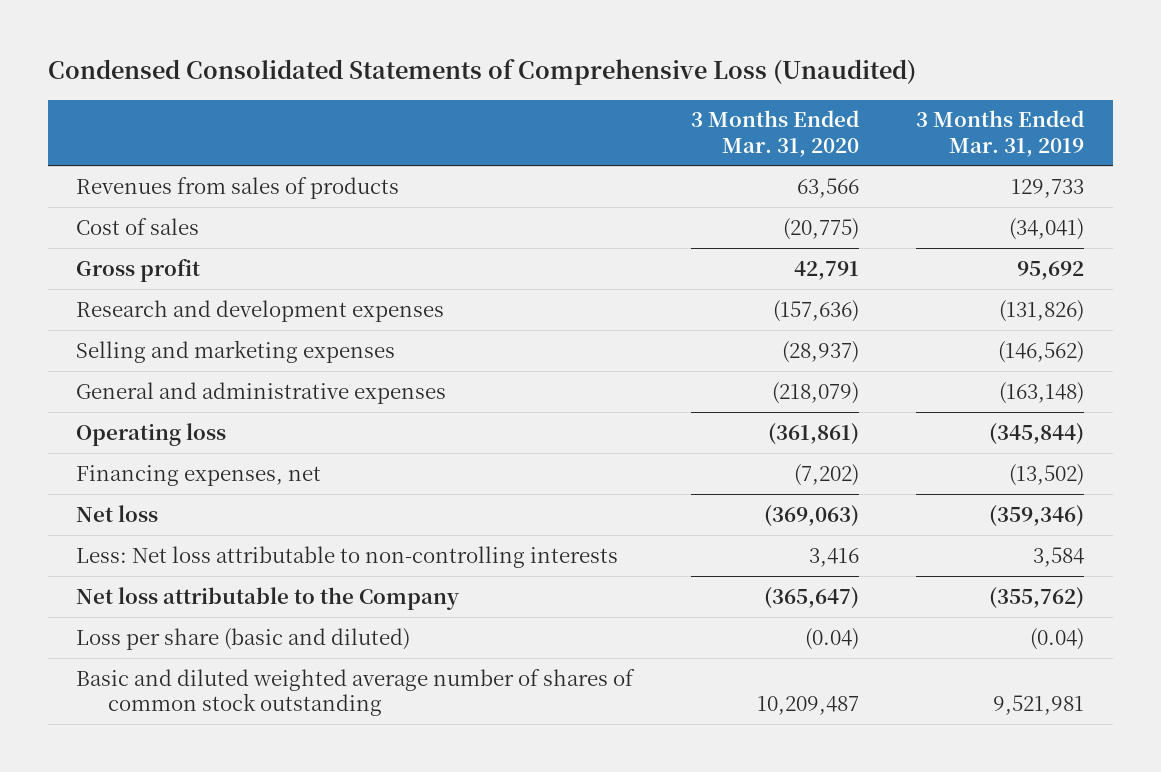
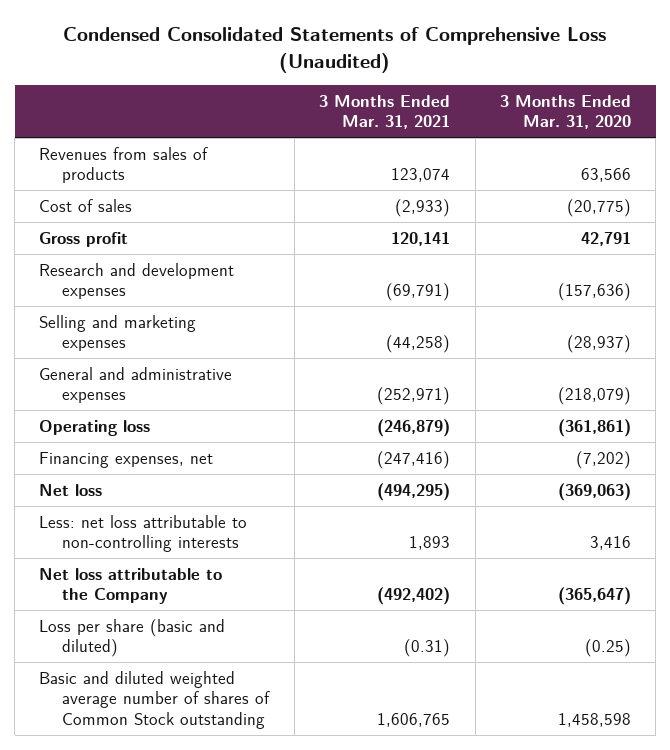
- | 3 Months Ended Mar. 31, 2020 | 3 Months Ended Mar. 31, 2019
+ | 3 Months Ended Mar. 31, 2021 | 3 Months Ended Mar. 31, 2020
- Less: Net loss attributable to non-controlling interests | 3,416 | 3,584
+ Less: net loss attributable to non-controlling interests | 1,893 | 3,416
- Loss per share (basic and diluted) | (0.04) | (0.04)
- Basic and diluted weighted average number of shares of common stock outstanding | 10,209,487 | 9,521,981
+ Loss per share (basic and diluted) | (0.31) | (0.25)
+ Basic and diluted weighted average number of shares of Common Stock outstanding | 1,606,765 | 1,458,598

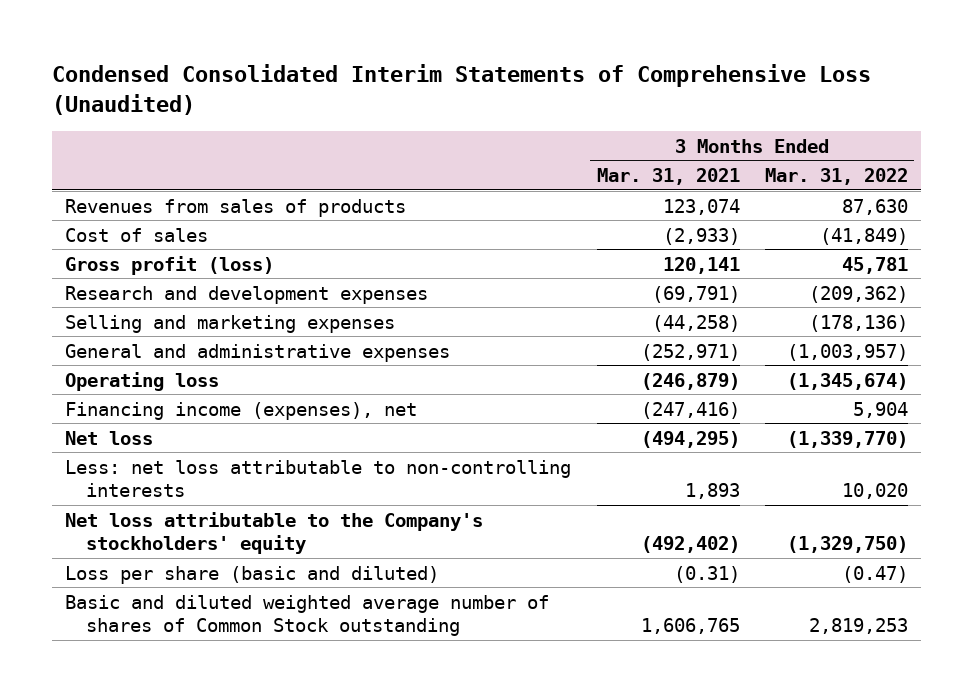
- Condensed Consolidated Statements of Comprehensive Loss (Unaudited)
+ Condensed Consolidated Interim Statements of Comprehensive Loss (Unaudited)
- | 3 Months Ended Mar. 31, 2021 | 3 Months Ended Mar. 31, 2020
+ | 3 Months Ended Mar. 31, 2021 | 3 Months Ended Mar. 31, 2022
- Gross profit | 120,141 | 42,791
+ Gross profit (loss) | 120,141 | 45,781
- Financing expenses, net | (247,416) | (7,202)
+ Financing income (expenses), net | (247,416) | 5,904
- Net loss attributable to the Company | (492,402) | (365,647)
+ Net loss attributable to the Company's stockholders' equity | (492,402) | (1,329,750)

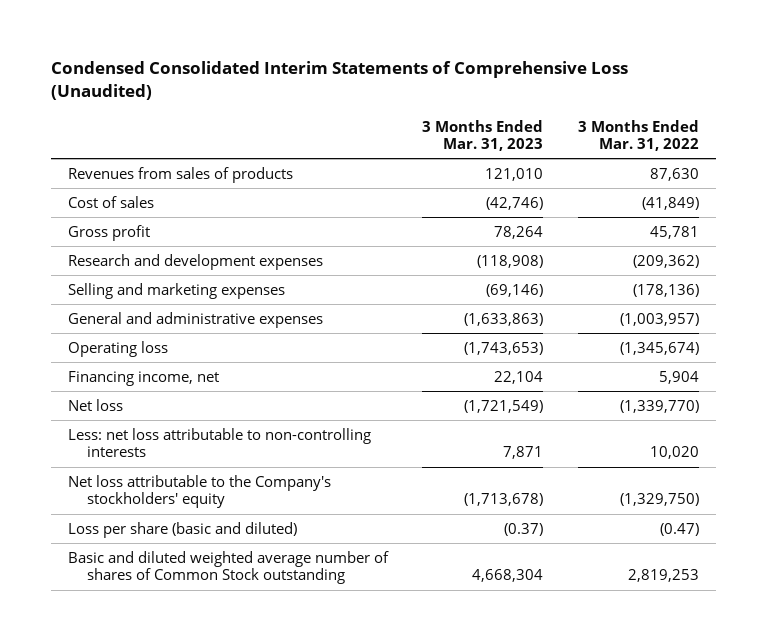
- | 3 Months Ended Mar. 31, 2021 | 3 Months Ended Mar. 31, 2022
+ | 3 Months Ended Mar. 31, 2023 | 3 Months Ended Mar. 31, 2022
- Gross profit (loss) | 120,141 | 45,781
+ Gross profit | 78,264 | 45,781
- Financing income (expenses), net | (247,416) | 5,904
+ Financing income, net | 22,104 | 5,904

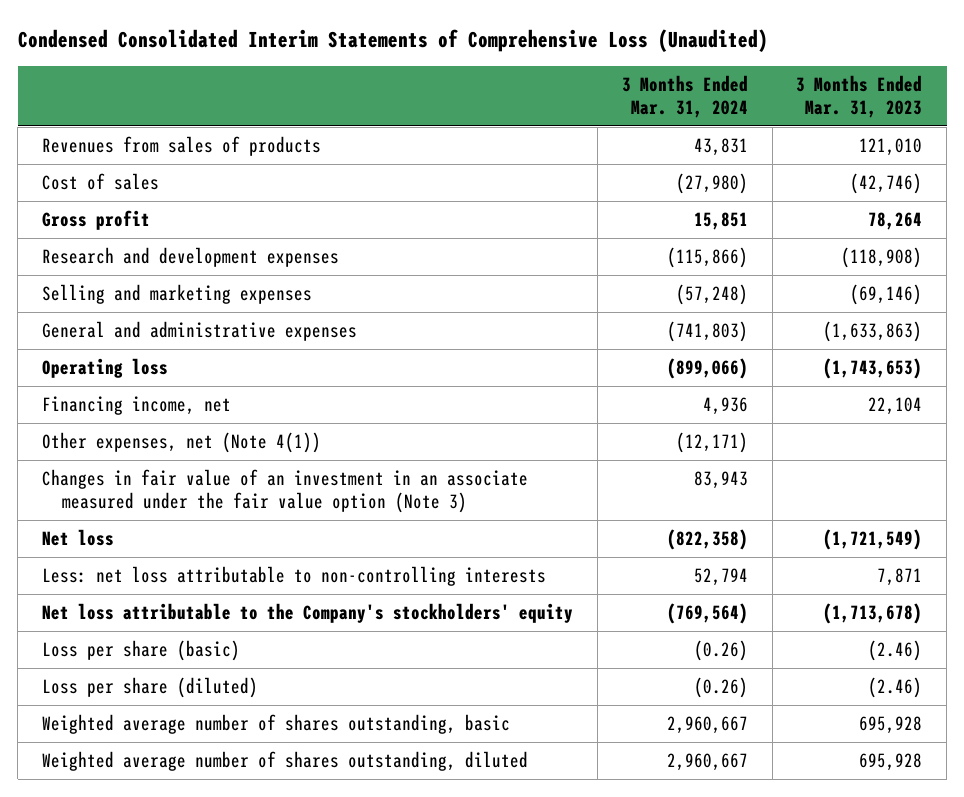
- | 3 Months Ended Mar. 31, 2023 | 3 Months Ended Mar. 31, 2022
+ | 3 Months Ended Mar. 31, 2024 | 3 Months Ended Mar. 31, 2023
+ Other expenses, net (Note 4(1)) | (12,171) |
+ Changes in fair value of an investment in an associate measured under the fair value option (Note 3) | 83,943 |
- Loss per share (basic and diluted) | (0.37) | (0.47)
- Basic and diluted weighted average number of shares of Common Stock outstanding | 4,668,304 | 2,819,253
+ Loss per share (basic) | (0.26) | (2.46)
+ Loss per share (diluted) | (0.26) | (2.46)
+ Weighted average number of shares outstanding, basic | 2,960,667 | 695,928
+ Weighted average number of shares outstanding, diluted | 2,960,667 | 695,928

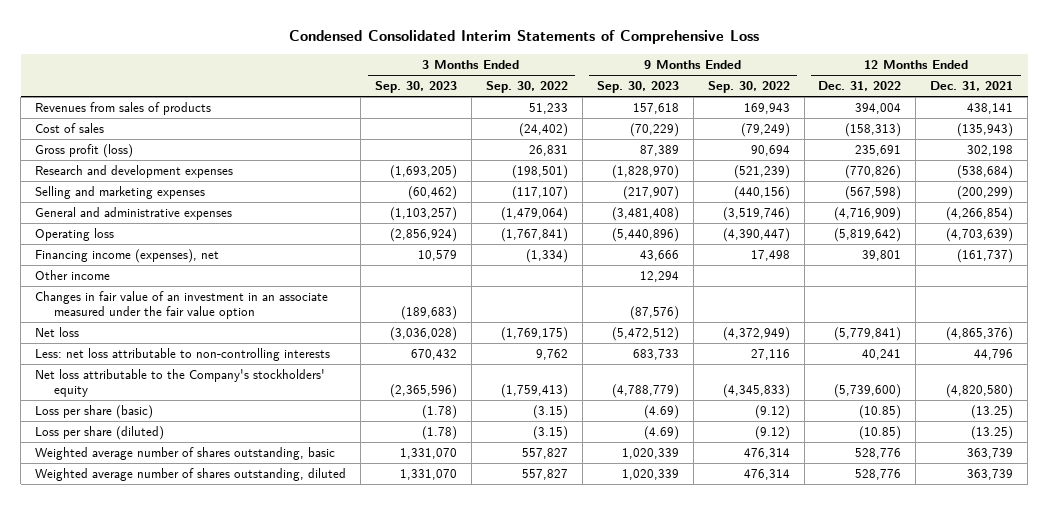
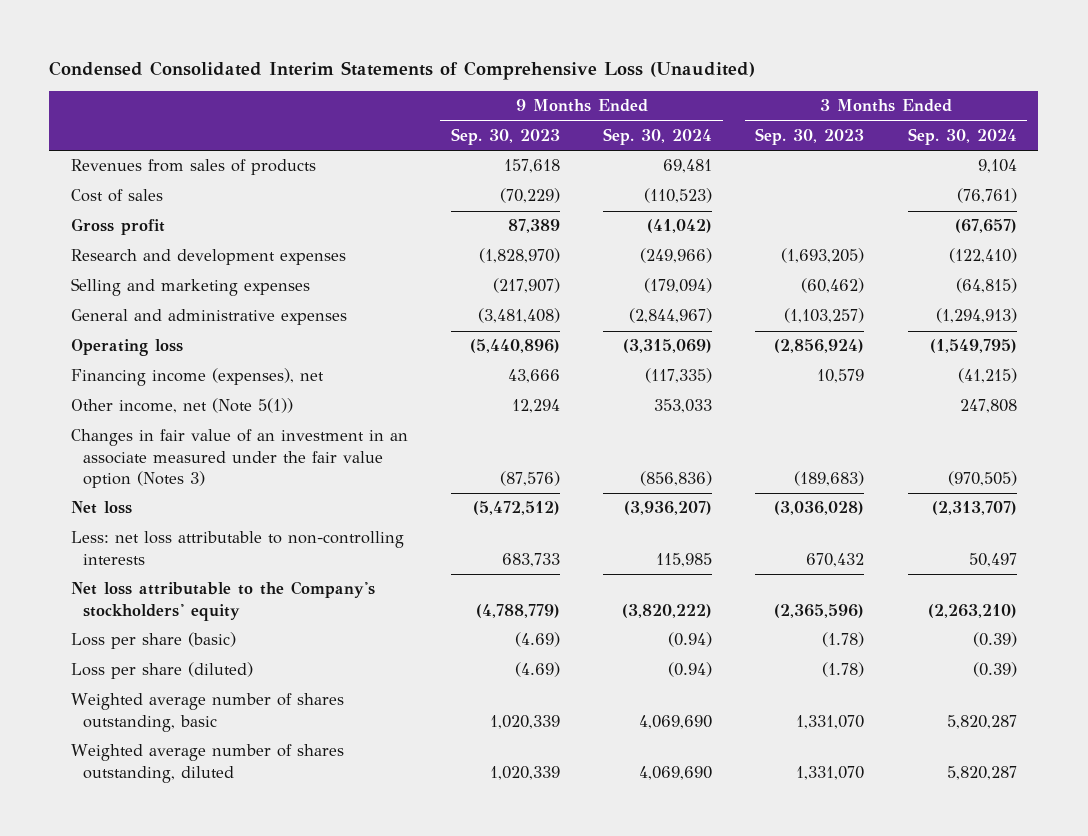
- Condensed Consolidated Interim Statements of Comprehensive Loss
+ Condensed Consolidated Interim Statements of Comprehensive Loss (Unaudited)
- | 3 Months Ended Sep. 30, 2023 | 3 Months Ended Sep. 30, 2022 | 9 Months Ended Sep. 30, 2023 | 9 Months Ended Sep. 30, 2022 | 12 Months Ended Dec. 31, 2022 | 12 Months Ended Dec. 31, 2021
+ | 9 Months Ended Sep. 30, 2023 | 9 Months Ended Sep. 30, 2024 | 3 Months Ended Sep. 30, 2023 | 3 Months Ended Sep. 30, 2024
- Gross profit (loss) | | 26,831 | 87,389 | 90,694 | 235,691 | 302,198
+ Gross profit | 87,389 | (41,042) | | (67,657)
- Other income | | | 12,294 | | |
- Changes in fair value of an investment in an associate measured under the fair value option | (189,683) | | (87,576) | | |
+ Other income, net (Note 5(1)) | 12,294 | 353,033 | | 247,808
+ Changes in fair value of an investment in an associate measured under the fair value option (Notes 3) | (87,576) | (856,836) | (189,683) | (970,505)

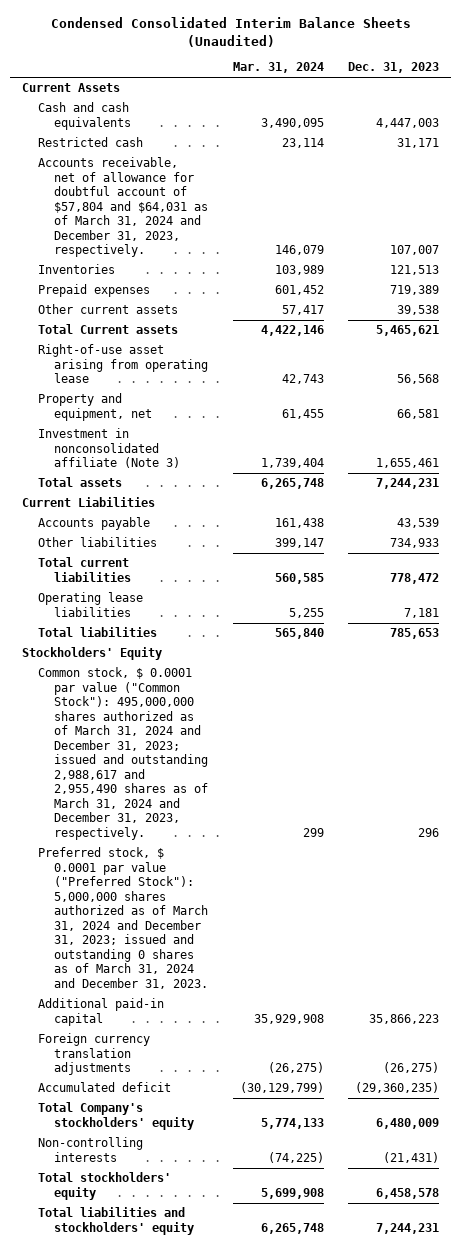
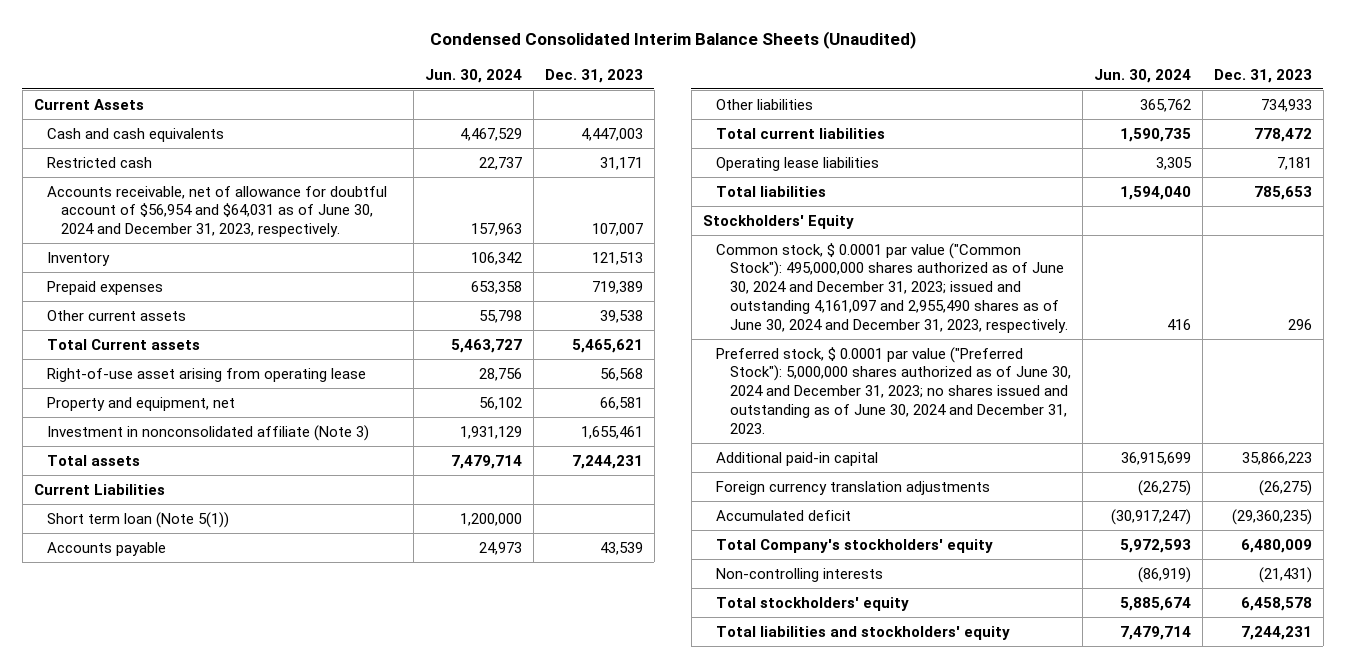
- | Mar. 31, 2024 | Dec. 31, 2023
+ | Jun. 30, 2024 | Dec. 31, 2023
- Accounts receivable, net of allowance for doubtful account of $57,804 and $64,031 as of March 31, 2024 and December 31, 2023, respectively. | 146,079 | 107,007
- Inventories | 103,989 | 121,513
+ Accounts receivable, net of allowance for doubtful account of $56,954 and $64,031 as of June 30, 2024 and December 31, 2023, respectively. | 157,963 | 107,007
+ Inventory | 106,342 | 121,513
+ Short term loan (Note 5(1)) | 1,200,000 |
- Common stock, $ 0.0001 par value ("Common Stock"): 495,000,000 shares authorized as of March 31, 2024 and December 31, 2023; issued and outstanding 2,988,617 and 2,955,490 shares as of March 31, 2024 and December 31, 2023, respectively. | 299 | 296
- Preferred stock, $ 0.0001 par value ("Preferred Stock"): 5,000,000 shares authorized as of March 31, 2024 and December 31, 2023; issued and outstanding 0 shares as of March 31, 2024 and December 31, 2023.
+ Common stock, $ 0.0001 par value ("Common Stock"): 495,000,000 shares authorized as of June 30, 2024 and December 31, 2023; issued and outstanding 4,161,097 and 2,955,490 shares as of June 30, 2024 and December 31, 2023, respectively. | 416 | 296
+ Preferred stock, $ 0.0001 par value ("Preferred Stock"): 5,000,000 shares authorized as of June 30, 2024 and December 31, 2023; no shares issued and outstanding as of June 30, 2024 and December 31, 2023.

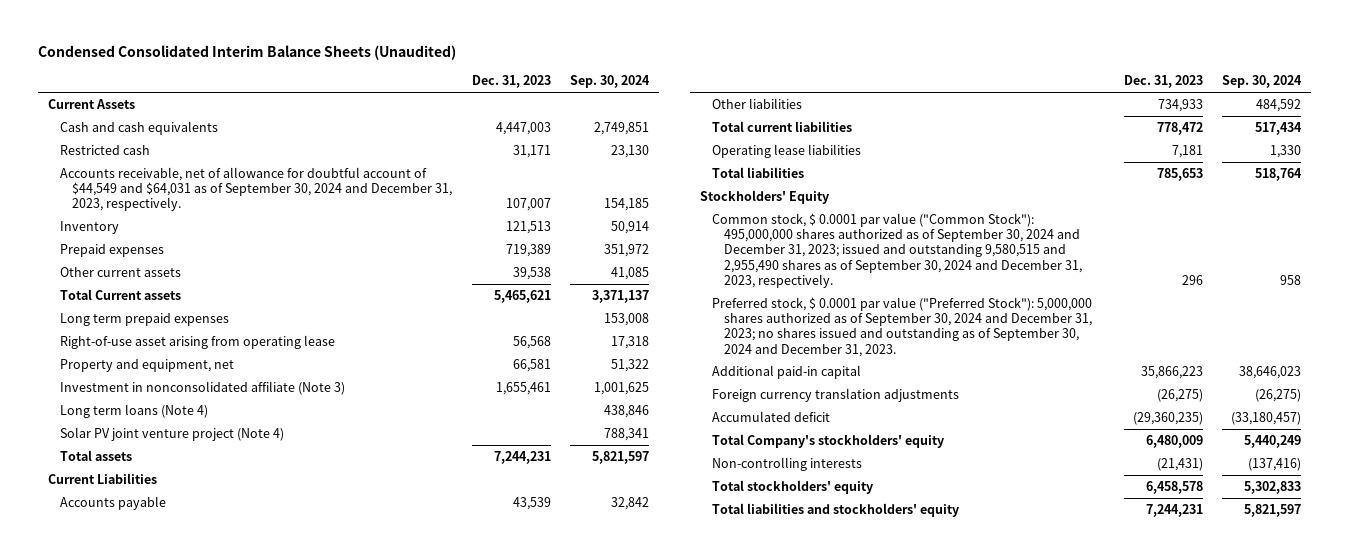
- | Jun. 30, 2024 | Dec. 31, 2023
+ | Dec. 31, 2023 | Sep. 30, 2024
- Accounts receivable, net of allowance for doubtful account of $56,954 and $64,031 as of June 30, 2024 and December 31, 2023, respectively. | 157,963 | 107,007
+ Accounts receivable, net of allowance for doubtful account of $44,549 and $64,031 as of September 30, 2024 and December 31, 2023, respectively. | 107,007 | 154,185
+ Long term prepaid expenses | | 153,008
+ Long term loans (Note 4) | | 438,846
+ Solar PV joint venture project (Note 4) | | 788,341
- Short term loan (Note 5(1)) | 1,200,000 |
- Common stock, $ 0.0001 par value ("Common Stock"): 495,000,000 shares authorized as of June 30, 2024 and December 31, 2023; issued and outstanding 4,161,097 and 2,955,490 shares as of June 30, 2024 and December 31, 2023, respectively. | 416 | 296
- Preferred stock, $ 0.0001 par value ("Preferred Stock"): 5,000,000 shares authorized as of June 30, 2024 and December 31, 2023; no shares issued and outstanding as of June 30, 2024 and December 31, 2023.
+ Common stock, $ 0.0001 par value ("Common Stock"): 495,000,000 shares authorized as of September 30, 2024 and December 31, 2023; issued and outstanding 9,580,515 and 2,955,490 shares as of September 30, 2024 and December 31, 2023, respectively. | 296 | 958
+ Preferred stock, $ 0.0001 par value ("Preferred Stock"): 5,000,000 shares authorized as of September 30, 2024 and December 31, 2023; no shares issued and outstanding as of September 30, 2024 and December 31, 2023.

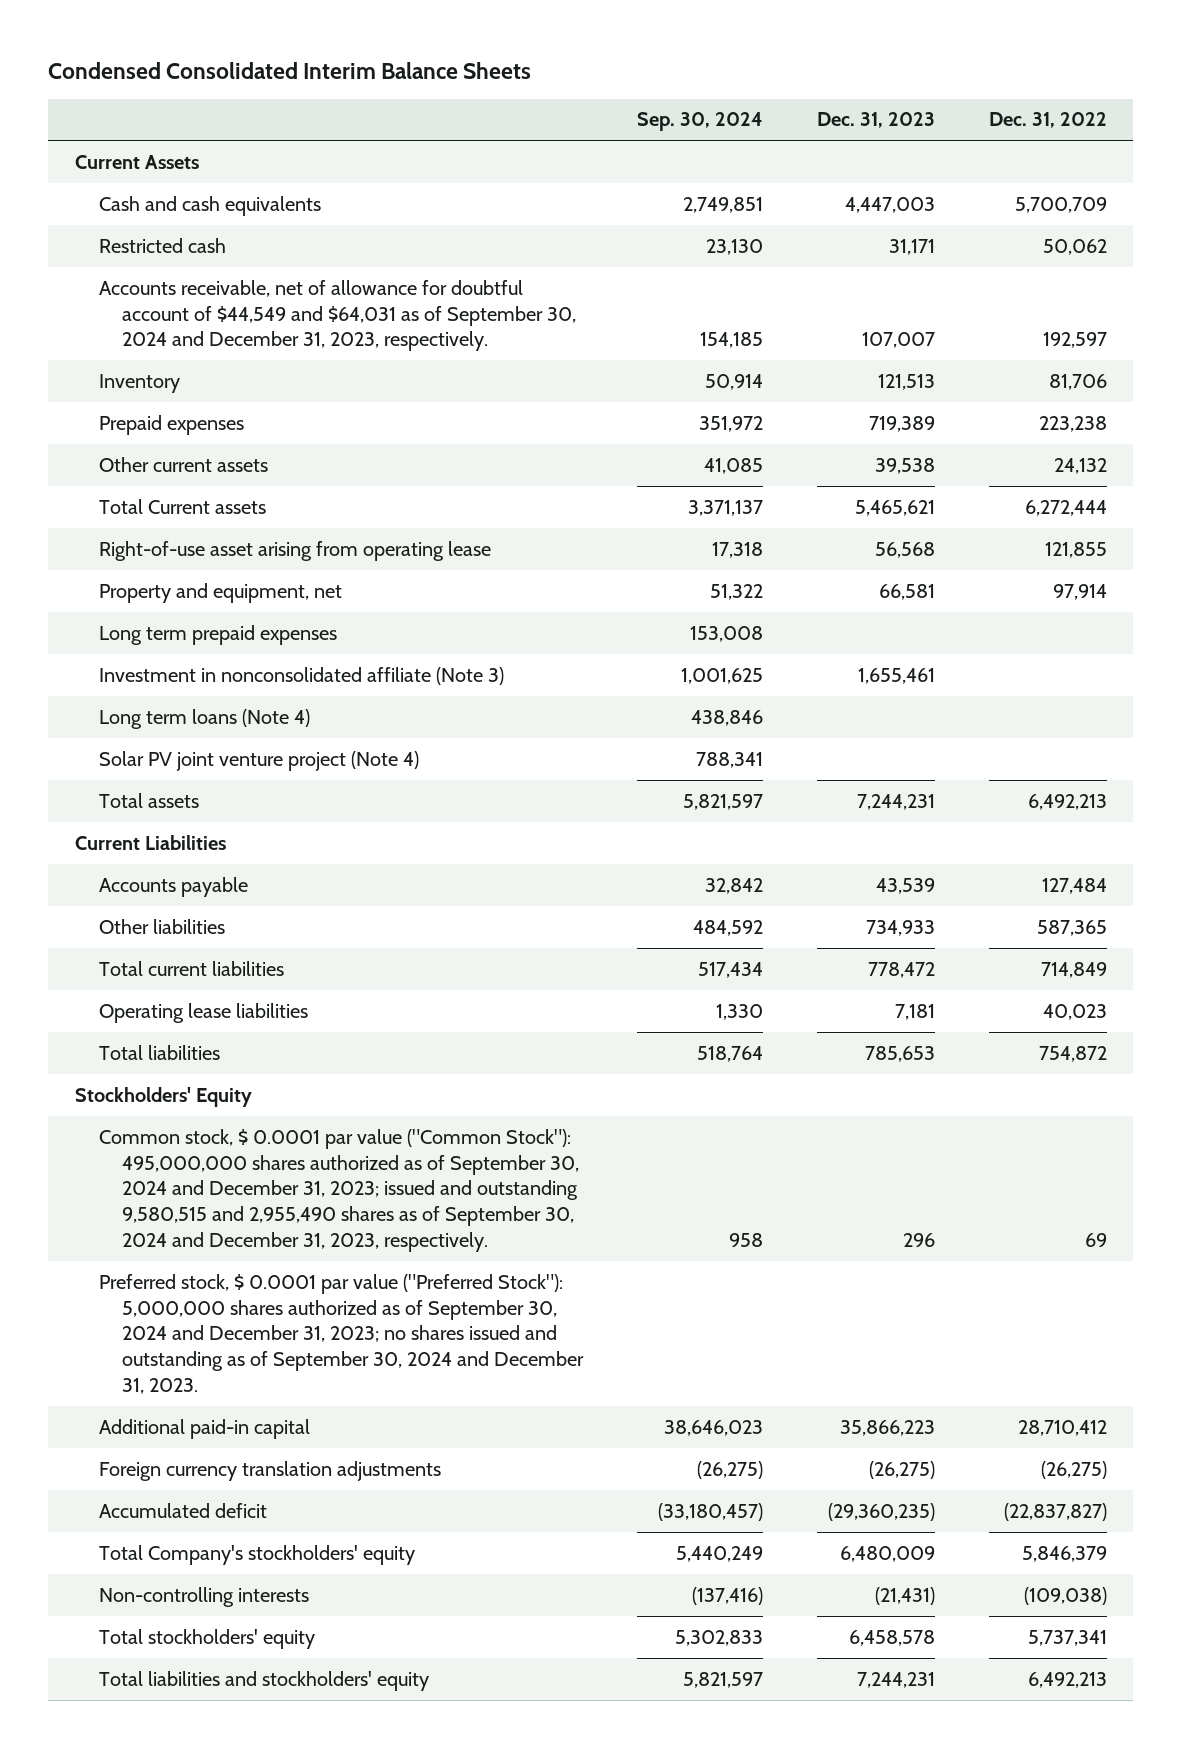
- Condensed Consolidated Interim Balance Sheets (Unaudited)
+ Condensed Consolidated Interim Balance Sheets
- | Dec. 31, 2023 | Sep. 30, 2024
+ | Sep. 30, 2024 | Dec. 31, 2023 | Dec. 31, 2022
moved down: Long term prepaid expenses | 153,008 | |

